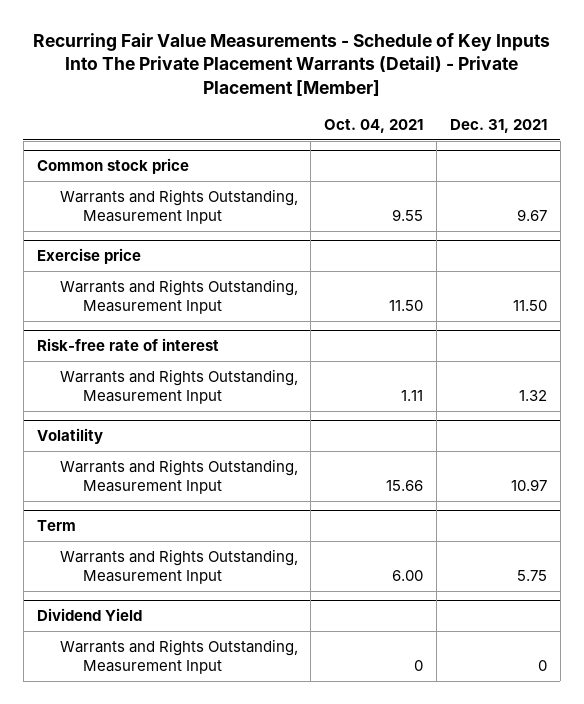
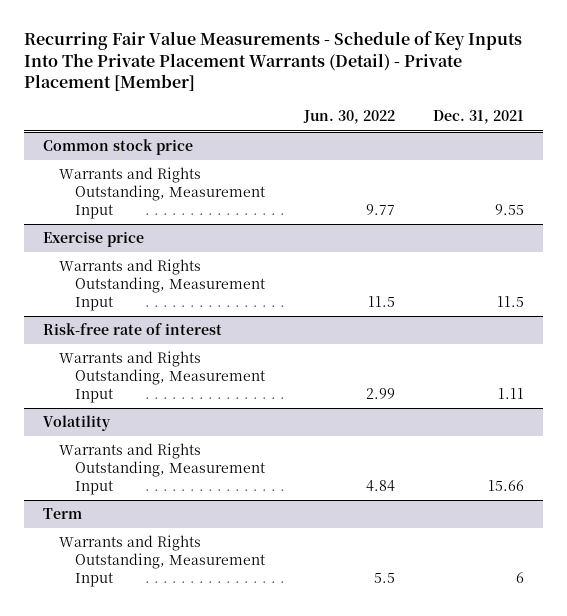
- | Oct. 04, 2021 | Dec. 31, 2021
+ | Jun. 30, 2022 | Dec. 31, 2021
@ Common stock price
- Warrants and Rights Outstanding, Measurement Input | 9.55 | 9.67
+ Warrants and Rights Outstanding, Measurement Input | 9.77 | 9.55
@ Exercise price
- Warrants and Rights Outstanding, Measurement Input | 11.50 | 11.50
+ Warrants and Rights Outstanding, Measurement Input | 11.5 | 11.5
@ Risk-free rate of interest
- Warrants and Rights Outstanding, Measurement Input | 1.11 | 1.32
+ Warrants and Rights Outstanding, Measurement Input | 2.99 | 1.11
@ Volatility
- Warrants and Rights Outstanding, Measurement Input | 15.66 | 10.97
+ Warrants and Rights Outstanding, Measurement Input | 4.84 | 15.66
@ Term
- Warrants and Rights Outstanding, Measurement Input | 6.00 | 5.75
- Dividend Yield
- Warrants and Rights Outstanding, Measurement Input | 0 | 0
@ Term
+ Warrants and Rights Outstanding, Measurement Input | 5.5 | 6

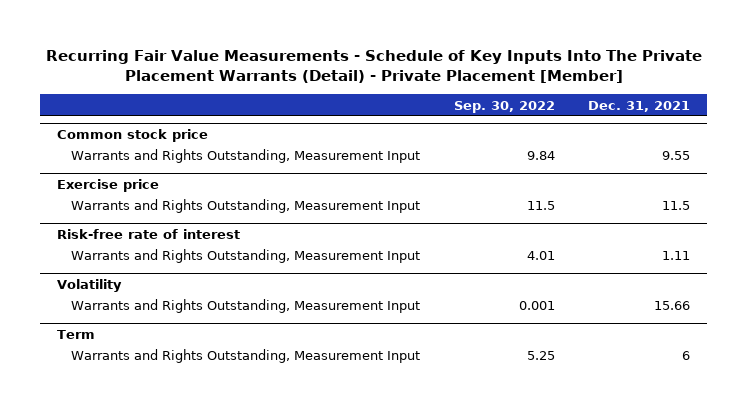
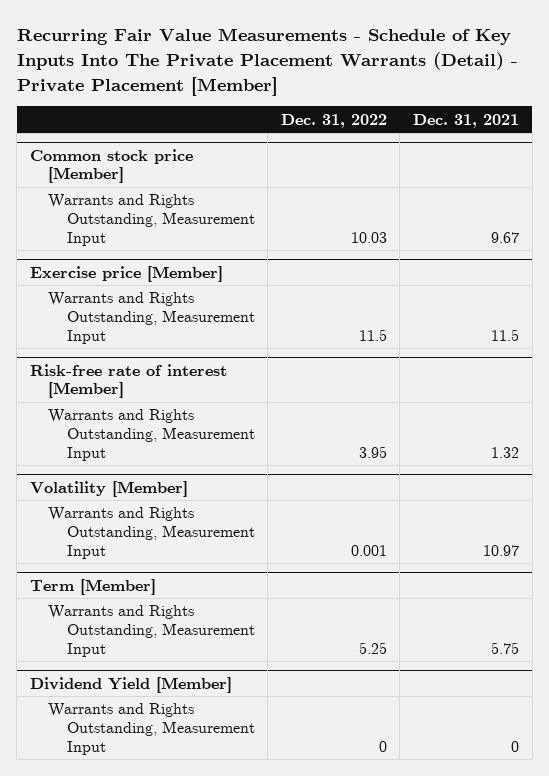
- | Sep. 30, 2022 | Dec. 31, 2021
+ | Dec. 31, 2022 | Dec. 31, 2021
- Common stock price
- Warrants and Rights Outstanding, Measurement Input | 9.84 | 9.55
- Exercise price
+ Common stock price [Member]
+ Warrants and Rights Outstanding, Measurement Input | 10.03 | 9.67
+ Exercise price [Member]
- Risk-free rate of interest
- Warrants and Rights Outstanding, Measurement Input | 4.01 | 1.11
- Volatility
- Warrants and Rights Outstanding, Measurement Input | 0.001 | 15.66
- Term
- Warrants and Rights Outstanding, Measurement Input | 5.25 | 6
+ Risk-free rate of interest [Member]
+ Warrants and Rights Outstanding, Measurement Input | 3.95 | 1.32
+ Volatility [Member]
+ Warrants and Rights Outstanding, Measurement Input | 0.001 | 10.97
+ Term [Member]
+ Warrants and Rights Outstanding, Measurement Input | 5.25 | 5.75
+ Dividend Yield [Member]
+ Warrants and Rights Outstanding, Measurement Input | 0 | 0

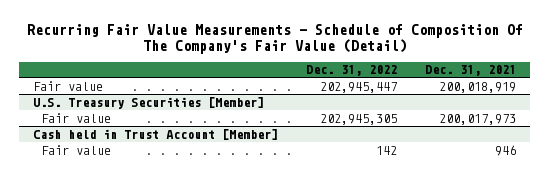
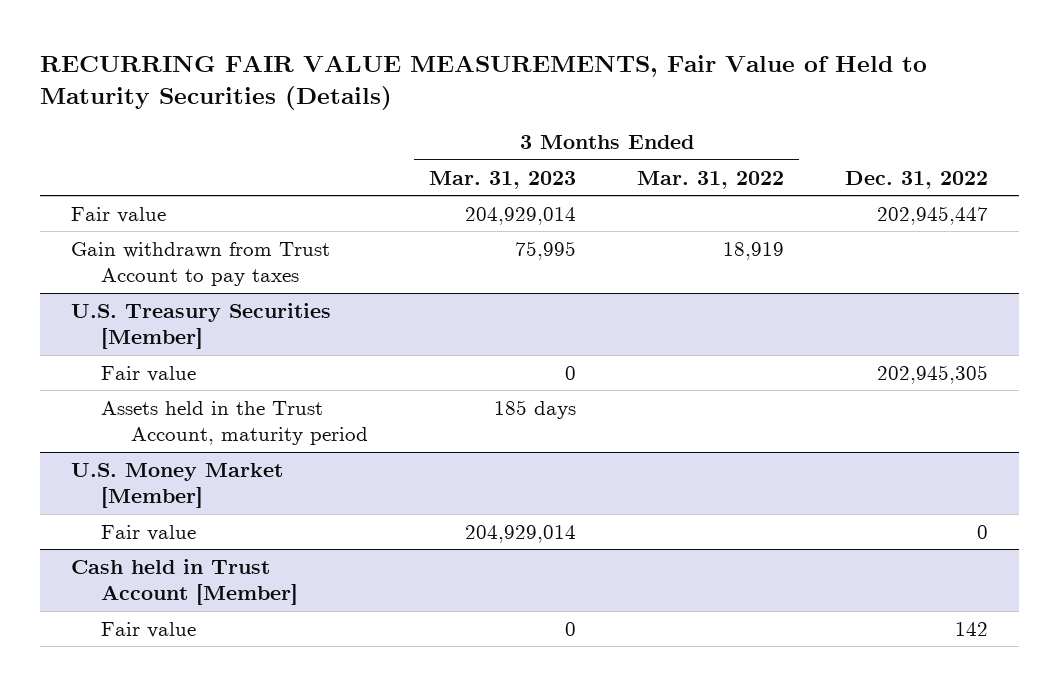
- Recurring Fair Value Measurements - Schedule of Composition Of The Company's Fair Value (Detail)
+ RECURRING FAIR VALUE MEASUREMENTS, Fair Value of Held to Maturity Securities (Details)
- | Dec. 31, 2022 | Dec. 31, 2021
+ | 3 Months Ended Mar. 31, 2023 | 3 Months Ended Mar. 31, 2022 | Dec. 31, 2022
+ Gain withdrawn from Trust Account to pay taxes | 75,995 | 18,919 |
@ U.S. Treasury Securities [Member]
+ Assets held in the Trust Account, maturity period | 185 days | |
+ U.S. Money Market [Member]
+ Fair value | 204,929,014 | | 0

